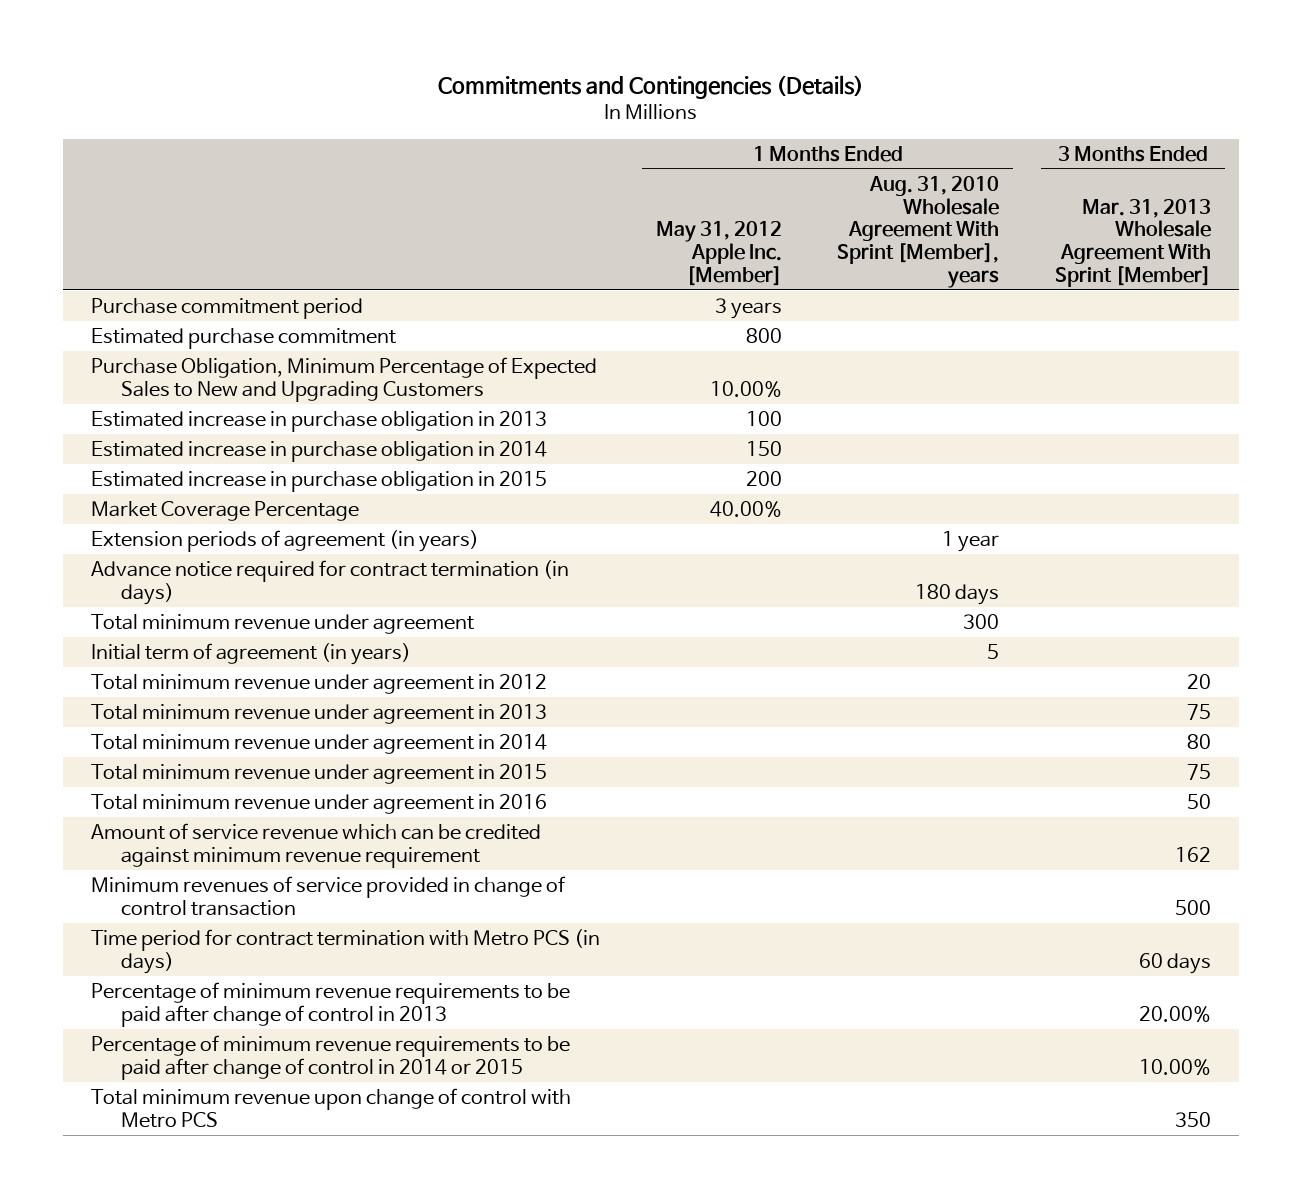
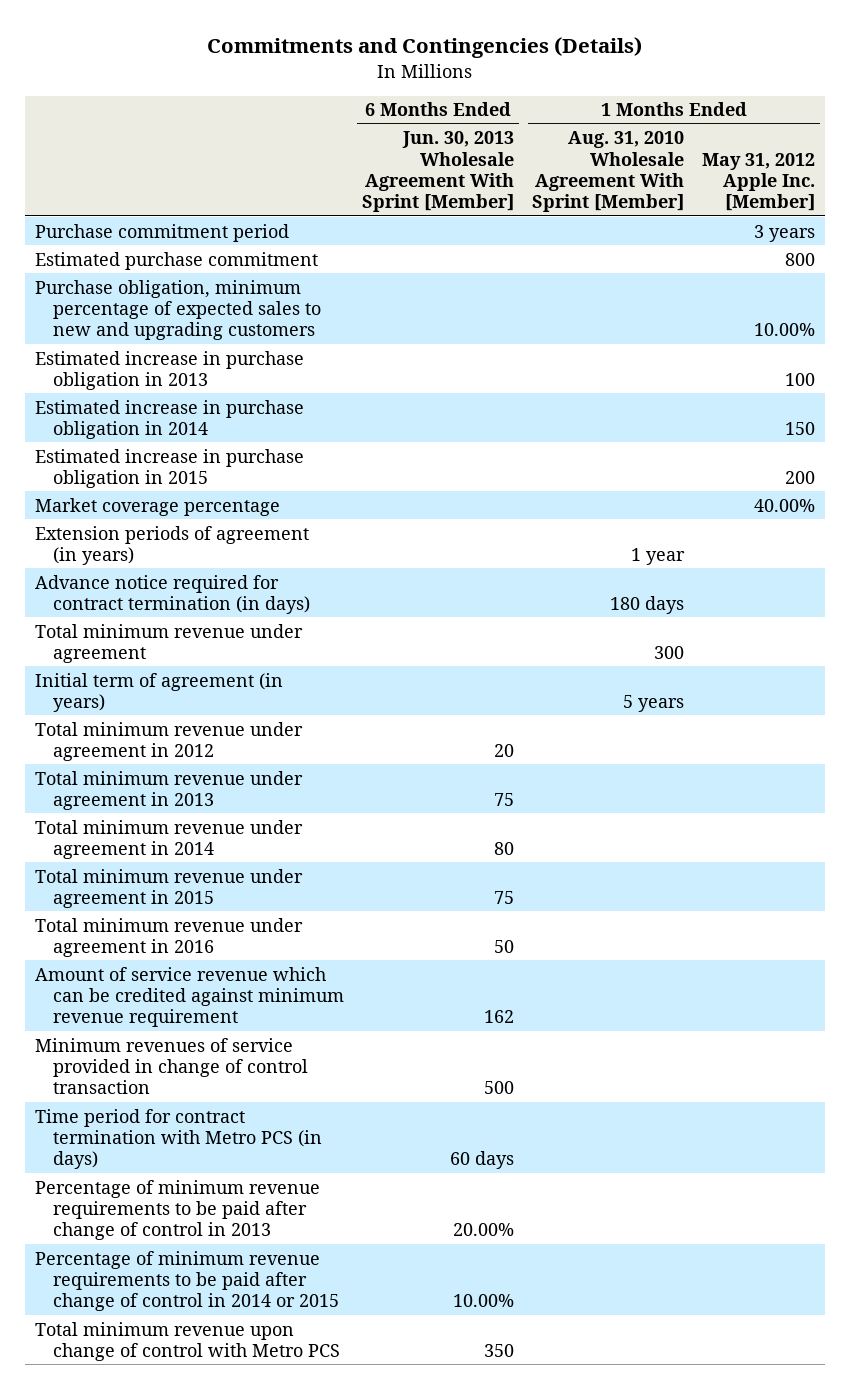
- | 1 Months Ended May 31, 2012 Apple Inc. [Member] | 1 Months Ended Aug. 31, 2010 Wholesale Agreement With Sprint [Member], years | 3 Months Ended Mar. 31, 2013 Wholesale Agreement With Sprint [Member]
+ | 6 Months Ended Jun. 30, 2013 Wholesale Agreement With Sprint [Member] | 1 Months Ended Aug. 31, 2010 Wholesale Agreement With Sprint [Member] | 1 Months Ended May 31, 2012 Apple Inc. [Member]
- Purchase Obligation, Minimum Percentage of Expected Sales to New and Upgrading Customers | 10.00% | |
+ Purchase obligation, minimum percentage of expected sales to new and upgrading customers | | | 10.00%
- Market Coverage Percentage | 40.00% | |
+ Market coverage percentage | | | 40.00%

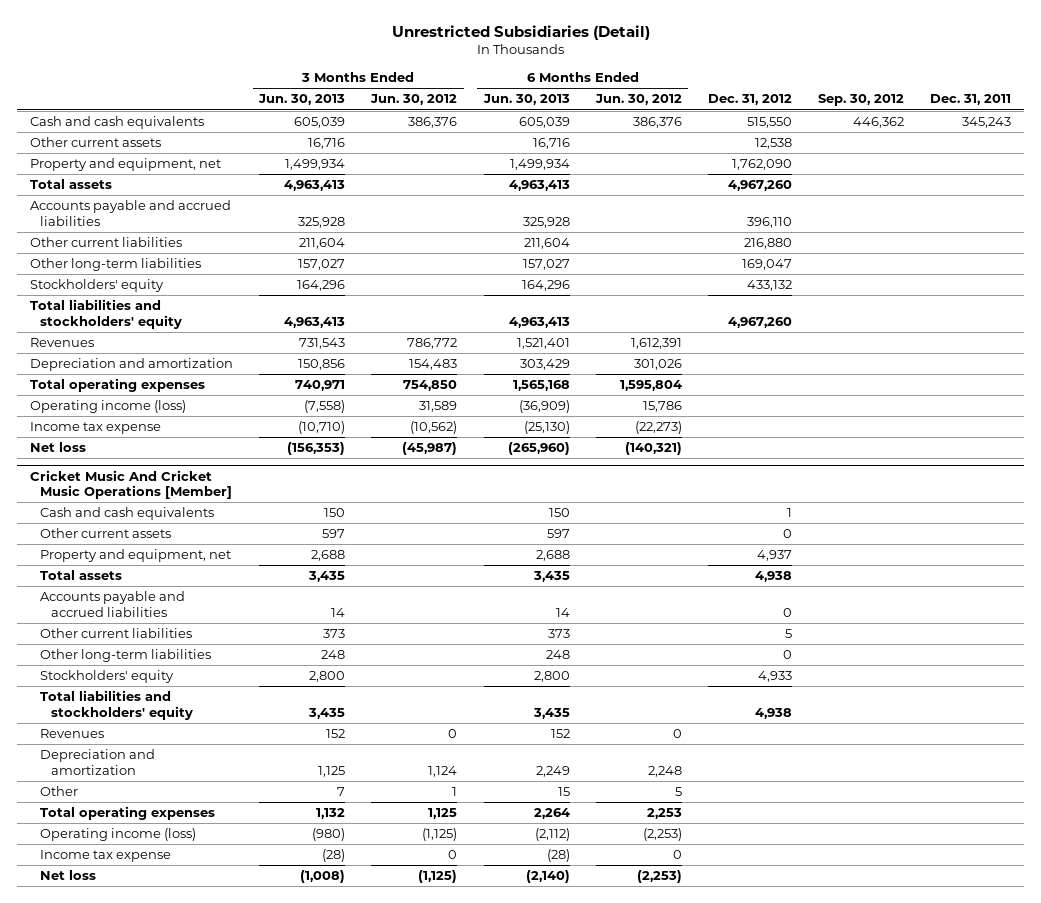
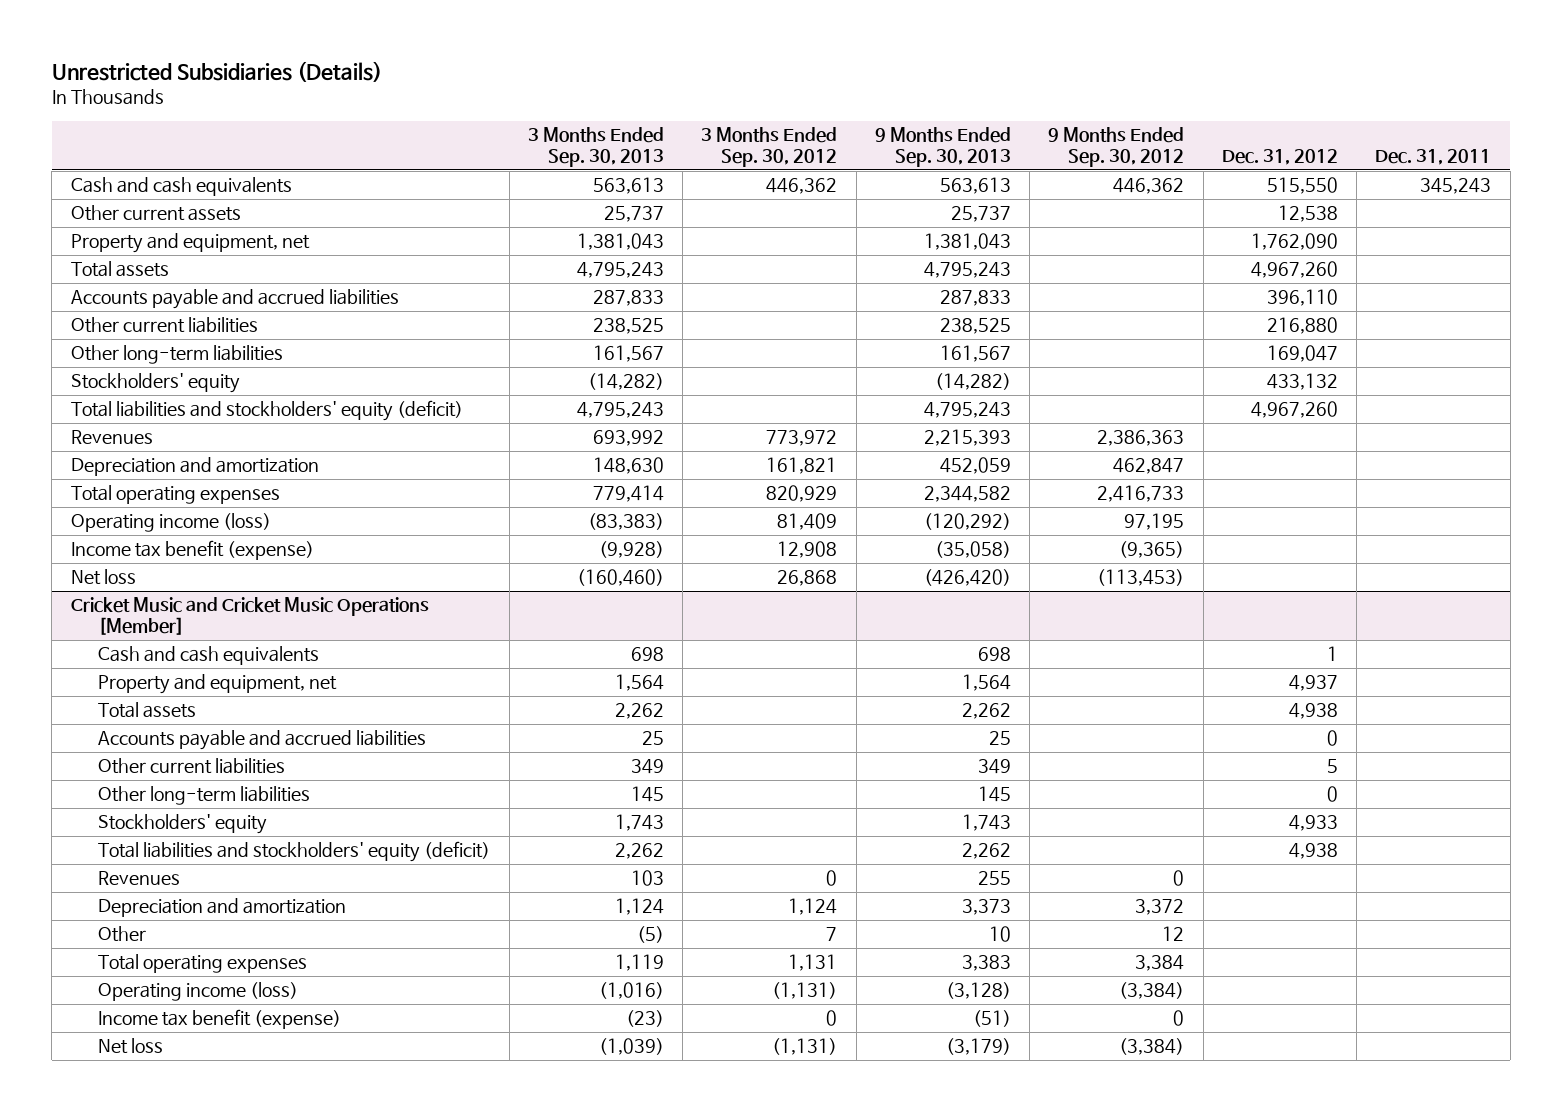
- Unrestricted Subsidiaries (Detail)
+ Unrestricted Subsidiaries (Details)
- | 3 Months Ended Jun. 30, 2013 | 3 Months Ended Jun. 30, 2012 | 6 Months Ended Jun. 30, 2013 | 6 Months Ended Jun. 30, 2012 | Dec. 31, 2012 | Sep. 30, 2012 | Dec. 31, 2011
+ | 3 Months Ended Sep. 30, 2013 | 3 Months Ended Sep. 30, 2012 | 9 Months Ended Sep. 30, 2013 | 9 Months Ended Sep. 30, 2012 | Dec. 31, 2012 | Dec. 31, 2011
- Total liabilities and stockholders' equity | 4,963,413 | | 4,963,413 | | 4,967,260 | |
+ Total liabilities and stockholders' equity (deficit) | 4,795,243 | | 4,795,243 | | 4,967,260 |
- Income tax expense | (10,710) | (10,562) | (25,130) | (22,273) | | |
+ Income tax benefit (expense) | (9,928) | 12,908 | (35,058) | (9,365) | |
- Cricket Music And Cricket Music Operations [Member]
+ Cricket Music and Cricket Music Operations [Member]
- Other current assets | 597 | | 597 | | 0 | |
- Total liabilities and stockholders' equity | 3,435 | | 3,435 | | 4,938 | |
+ Total liabilities and stockholders' equity (deficit) | 2,262 | | 2,262 | | 4,938 |
- Income tax expense | (28) | 0 | (28) | 0 | | |
+ Income tax benefit (expense) | (23) | 0 | (51) | 0 | |

